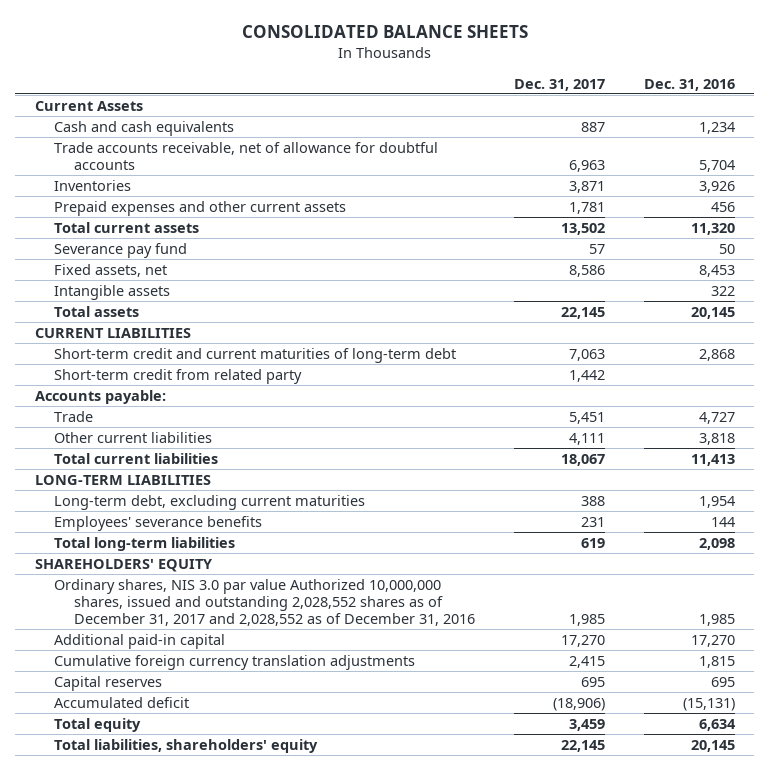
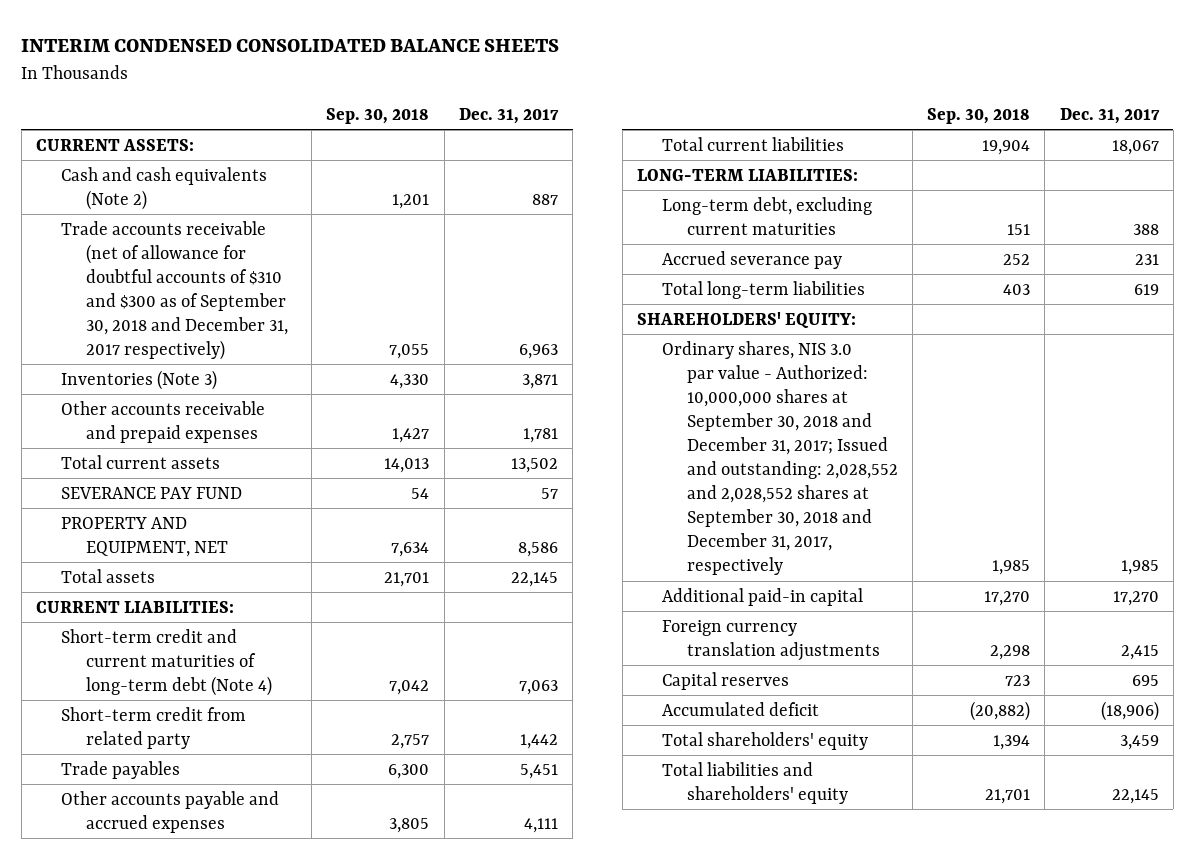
- CONSOLIDATED BALANCE SHEETS
+ INTERIM CONDENSED CONSOLIDATED BALANCE SHEETS
- | Dec. 31, 2017 | Dec. 31, 2016
+ | Sep. 30, 2018 | Dec. 31, 2017
- Current Assets
- Cash and cash equivalents | 887 | 1,234
- Trade accounts receivable, net of allowance for doubtful accounts | 6,963 | 5,704
- Inventories | 3,871 | 3,926
- Prepaid expenses and other current assets | 1,781 | 456
+ CURRENT ASSETS:
+ Cash and cash equivalents (Note 2) | 1,201 | 887
+ Trade accounts receivable (net of allowance for doubtful accounts of $310 and $300 as of September 30, 2018 and December 31, 2017 respectively) | 7,055 | 6,963
+ Inventories (Note 3) | 4,330 | 3,871
+ Other accounts receivable and prepaid expenses | 1,427 | 1,781
- Severance pay fund | 57 | 50
- Fixed assets, net | 8,586 | 8,453
- Intangible assets | | 322
+ SEVERANCE PAY FUND | 54 | 57
+ PROPERTY AND EQUIPMENT, NET | 7,634 | 8,586
- CURRENT LIABILITIES
- Short-term credit and current maturities of long-term debt | 7,063 | 2,868
+ CURRENT LIABILITIES:
+ Short-term credit and current maturities of long-term debt (Note 4) | 7,042 | 7,063
- Accounts payable:
- Trade | 5,451 | 4,727
- Other current liabilities | 4,111 | 3,818
+ Trade payables | 6,300 | 5,451
+ Other accounts payable and accrued expenses | 3,805 | 4,111
- LONG-TERM LIABILITIES
+ LONG-TERM LIABILITIES:
- Employees' severance benefits | 231 | 144
+ Accrued severance pay | 252 | 231
- SHAREHOLDERS' EQUITY
- Ordinary shares, NIS 3.0 par value Authorized 10,000,000 shares, issued and outstanding 2,028,552 shares as of December 31, 2017 and 2,028,552 as of December 31, 2016 | 1,985 | 1,985
+ SHAREHOLDERS' EQUITY:
+ Ordinary shares, NIS 3.0 par value - Authorized: 10,000,000 shares at September 30, 2018 and December 31, 2017; Issued and outstanding: 2,028,552 and 2,028,552 shares at September 30, 2018 and December 31, 2017, respectively | 1,985 | 1,985
- Cumulative foreign currency translation adjustments | 2,415 | 1,815
+ Foreign currency translation adjustments | 2,298 | 2,415
- Total equity | 3,459 | 6,634
- Total liabilities, shareholders' equity | 22,145 | 20,145
+ Total shareholders' equity | 1,394 | 3,459
+ Total liabilities and shareholders' equity | 21,701 | 22,145

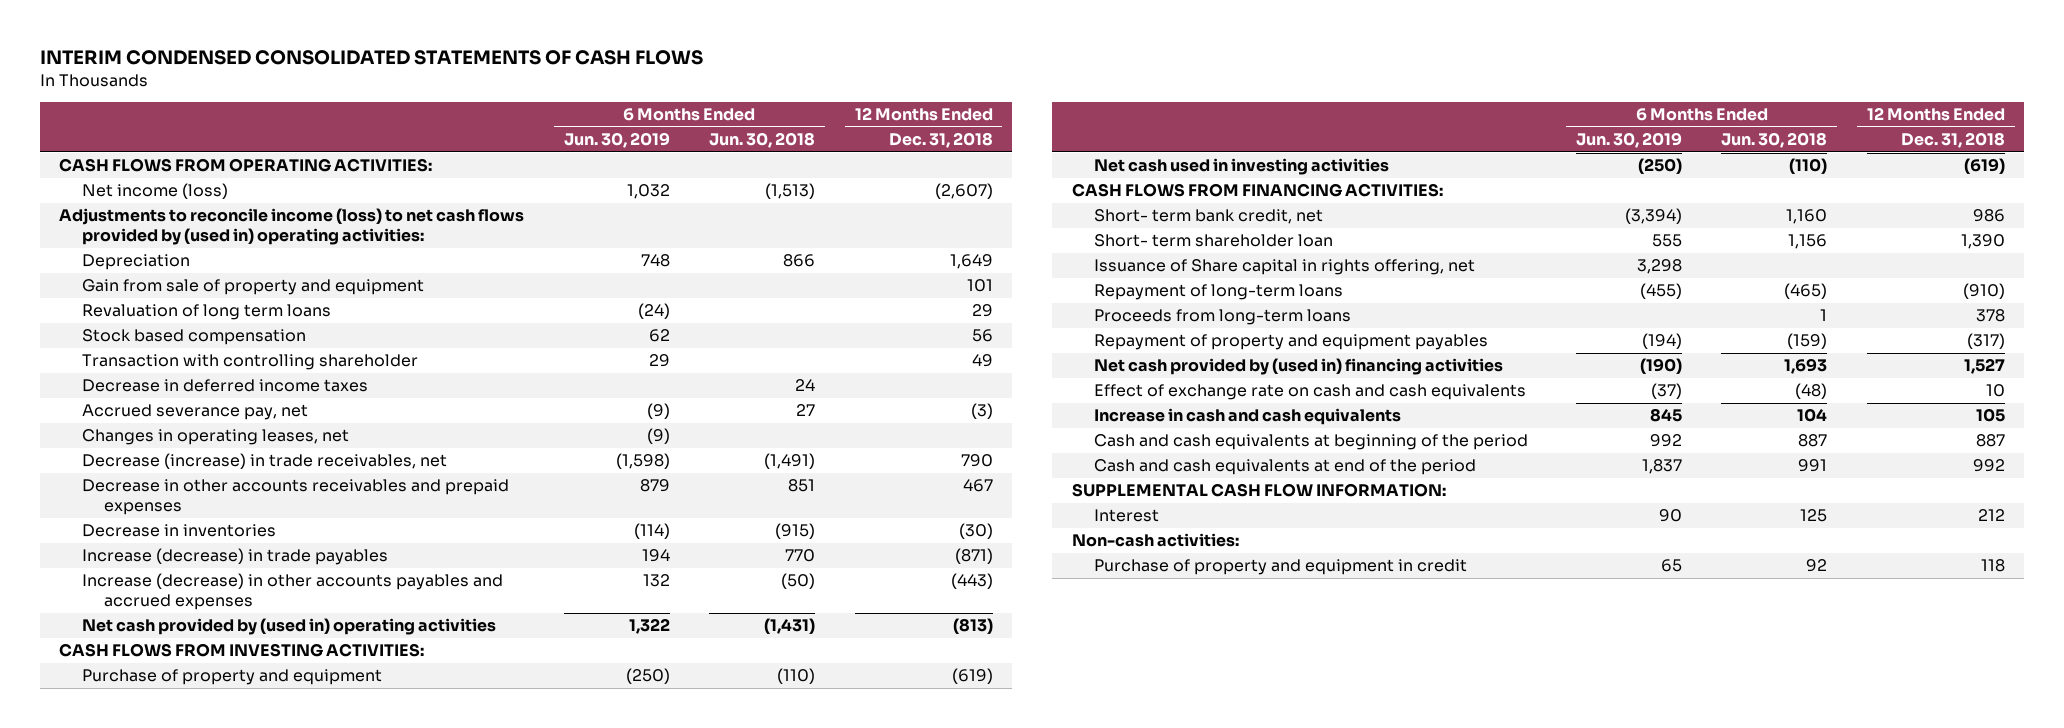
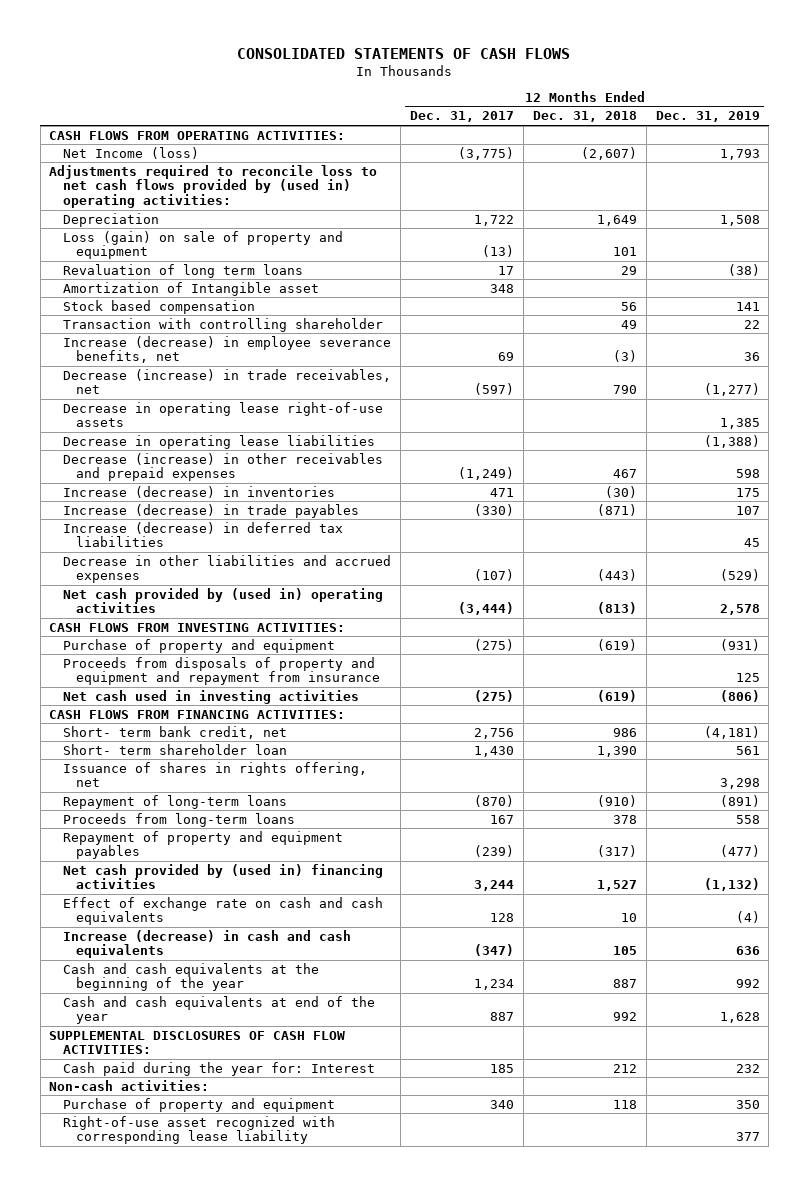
- INTERIM CONDENSED CONSOLIDATED STATEMENTS OF CASH FLOWS
+ CONSOLIDATED STATEMENTS OF CASH FLOWS
- | 6 Months Ended Jun. 30, 2019 | 6 Months Ended Jun. 30, 2018 | 12 Months Ended Dec. 31, 2018
+ | 12 Months Ended Dec. 31, 2017 | 12 Months Ended Dec. 31, 2018 | 12 Months Ended Dec. 31, 2019
- Net income (loss) | 1,032 | (1,513) | (2,607)
- Adjustments to reconcile income (loss) to net cash flows provided by (used in) operating activities:
+ Net Income (loss) | (3,775) | (2,607) | 1,793
+ Adjustments required to reconcile loss to net cash flows provided by (used in) operating activities:
- Gain from sale of property and equipment | | | 101
+ Loss (gain) on sale of property and equipment | (13) | 101 |
+ Amortization of Intangible asset | 348 | |
- Decrease in deferred income taxes | | 24 |
- Accrued severance pay, net | (9) | 27 | (3)
- Changes in operating leases, net | (9) | |
+ Increase (decrease) in employee severance benefits, net | 69 | (3) | 36
- Decrease in other accounts receivables and prepaid expenses | 879 | 851 | 467
- Decrease in inventories | (114) | (915) | (30)
+ Decrease in operating lease right-of-use assets | | | 1,385
+ Decrease in operating lease liabilities | | | (1,388)
+ Decrease (increase) in other receivables and prepaid expenses | (1,249) | 467 | 598
+ Increase (decrease) in inventories | 471 | (30) | 175
- Increase (decrease) in other accounts payables and accrued expenses | 132 | (50) | (443)
+ Increase (decrease) in deferred tax liabilities | | | 45
+ Decrease in other liabilities and accrued expenses | (107) | (443) | (529)
+ Proceeds from disposals of property and equipment and repayment from insurance | | | 125
- Issuance of Share capital in rights offering, net | 3,298 | |
+ Issuance of shares in rights offering, net | | | 3,298
- Increase in cash and cash equivalents | 845 | 104 | 105
- Cash and cash equivalents at beginning of the period | 992 | 887 | 887
- Cash and cash equivalents at end of the period | 1,837 | 991 | 992
- SUPPLEMENTAL CASH FLOW INFORMATION:
- Interest | 90 | 125 | 212
+ Increase (decrease) in cash and cash equivalents | (347) | 105 | 636
+ Cash and cash equivalents at the beginning of the year | 1,234 | 887 | 992
+ Cash and cash equivalents at end of the year | 887 | 992 | 1,628
+ SUPPLEMENTAL DISCLOSURES OF CASH FLOW ACTIVITIES:
+ Cash paid during the year for: Interest | 185 | 212 | 232
- Purchase of property and equipment in credit | 65 | 92 | 118
+ Purchase of property and equipment | 340 | 118 | 350
+ Right-of-use asset recognized with corresponding lease liability | | | 377

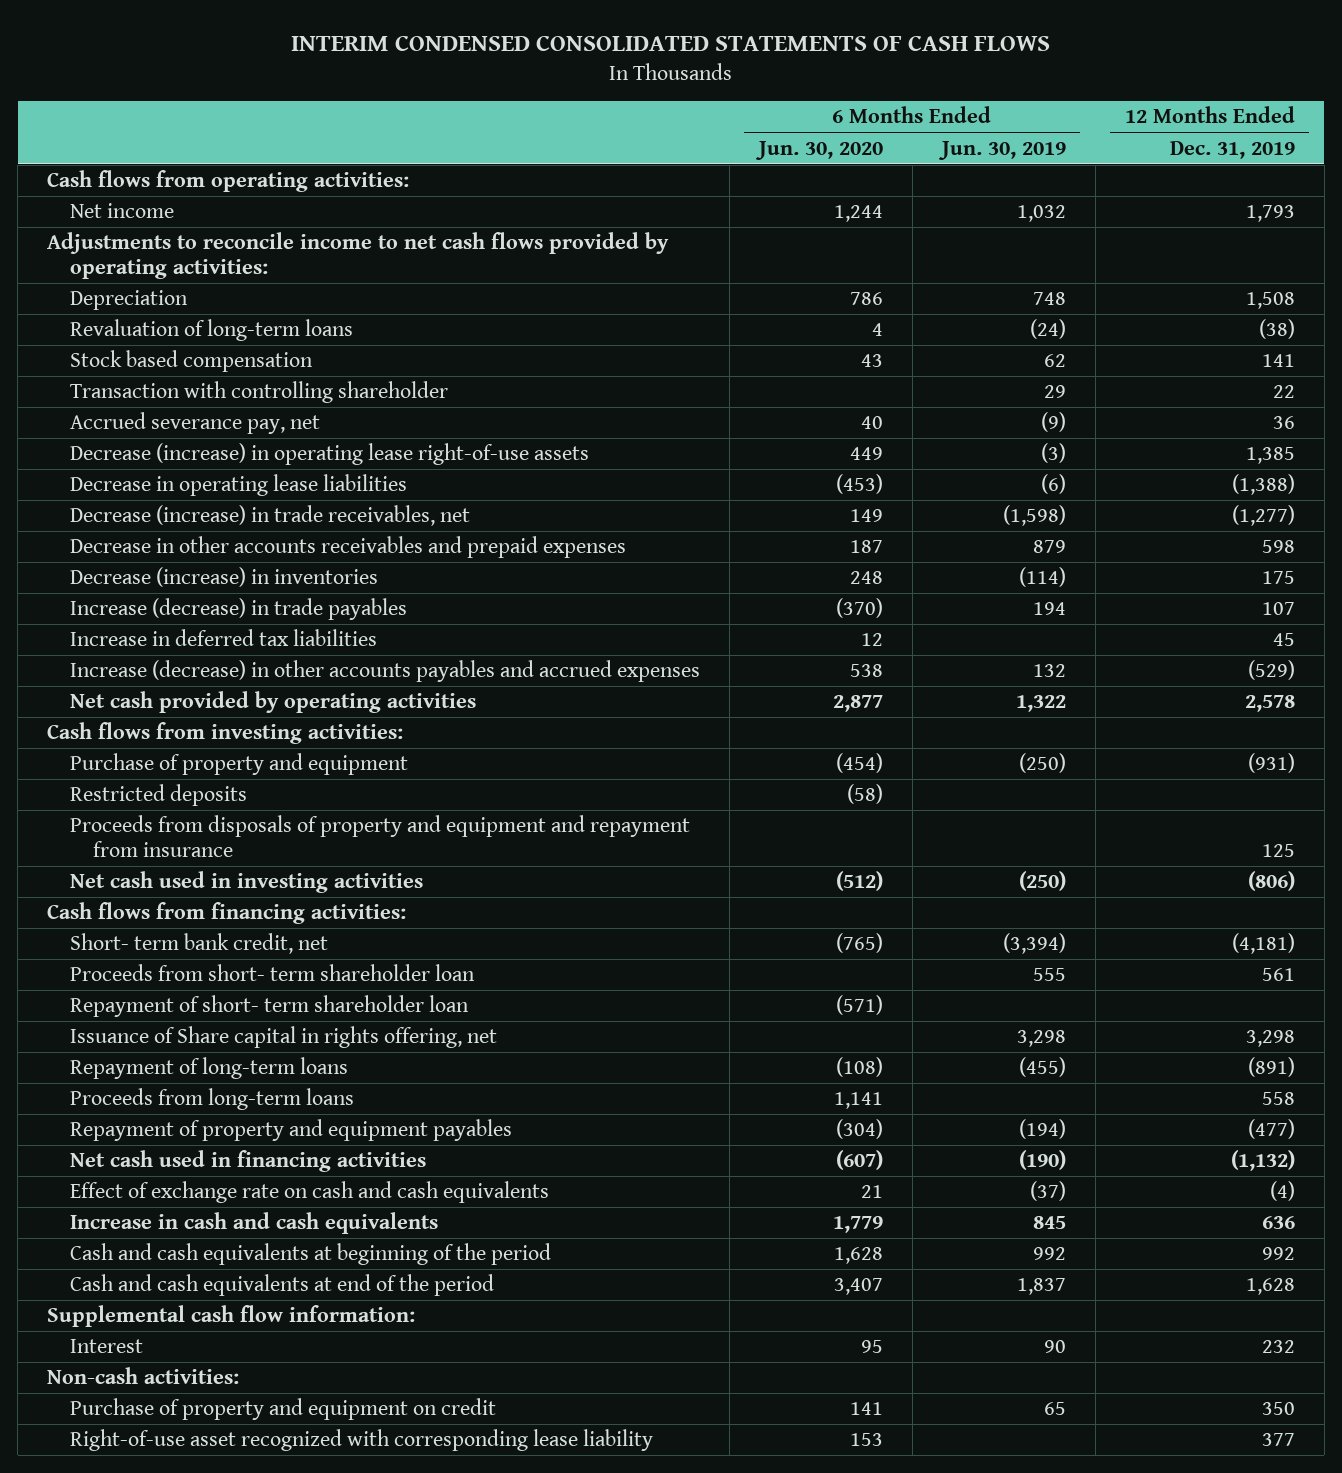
- CONSOLIDATED STATEMENTS OF CASH FLOWS
+ INTERIM CONDENSED CONSOLIDATED STATEMENTS OF CASH FLOWS
- | 12 Months Ended Dec. 31, 2017 | 12 Months Ended Dec. 31, 2018 | 12 Months Ended Dec. 31, 2019
+ | 6 Months Ended Jun. 30, 2020 | 6 Months Ended Jun. 30, 2019 | 12 Months Ended Dec. 31, 2019
- CASH FLOWS FROM OPERATING ACTIVITIES:
- Net Income (loss) | (3,775) | (2,607) | 1,793
- Adjustments required to reconcile loss to net cash flows provided by (used in) operating activities:
+ Cash flows from operating activities:
+ Net income | 1,244 | 1,032 | 1,793
+ Adjustments to reconcile income to net cash flows provided by operating activities:
- Loss (gain) on sale of property and equipment | (13) | 101 |
- Revaluation of long term loans | 17 | 29 | (38)
- Amortization of Intangible asset | 348 | |
+ Revaluation of long-term loans | 4 | (24) | (38)
- Increase (decrease) in employee severance benefits, net | 69 | (3) | 36
- Decrease in operating lease right-of-use assets | | | 1,385
+ Accrued severance pay, net | 40 | (9) | 36
+ Decrease (increase) in operating lease right-of-use assets | 449 | (3) | 1,385
- Decrease (increase) in other receivables and prepaid expenses | (1,249) | 467 | 598
- Increase (decrease) in inventories | 471 | (30) | 175
moved down: Decrease (increase) in trade receivables, net | 149 | (1,598) | (1,277)
+ Decrease in other accounts receivables and prepaid expenses | 187 | 879 | 598
+ Decrease (increase) in inventories | 248 | (114) | 175
- Increase (decrease) in deferred tax liabilities | | | 45
- Decrease in other liabilities and accrued expenses | (107) | (443) | (529)
- Net cash provided by (used in) operating activities | (3,444) | (813) | 2,578
- CASH FLOWS FROM INVESTING ACTIVITIES:
+ Increase in deferred tax liabilities | 12 | | 45
+ Increase (decrease) in other accounts payables and accrued expenses | 538 | 132 | (529)
+ Net cash provided by operating activities | 2,877 | 1,322 | 2,578
+ Cash flows from investing activities:
+ Restricted deposits | (58) | |
- CASH FLOWS FROM FINANCING ACTIVITIES:
+ Cash flows from financing activities:
- Short- term shareholder loan | 1,430 | 1,390 | 561
- Issuance of shares in rights offering, net | | | 3,298
+ Proceeds from short- term shareholder loan | | 555 | 561
+ Repayment of short- term shareholder loan | (571) | |
+ Issuance of Share capital in rights offering, net | | 3,298 | 3,298
- Net cash provided by (used in) financing activities | 3,244 | 1,527 | (1,132)
+ Net cash used in financing activities | (607) | (190) | (1,132)
- Increase (decrease) in cash and cash equivalents | (347) | 105 | 636
- Cash and cash equivalents at the beginning of the year | 1,234 | 887 | 992
- Cash and cash equivalents at end of the year | 887 | 992 | 1,628
- SUPPLEMENTAL DISCLOSURES OF CASH FLOW ACTIVITIES:
- Cash paid during the year for: Interest | 185 | 212 | 232
+ Increase in cash and cash equivalents | 1,779 | 845 | 636
+ Cash and cash equivalents at beginning of the period | 1,628 | 992 | 992
+ Cash and cash equivalents at end of the period | 3,407 | 1,837 | 1,628
+ Supplemental cash flow information:
+ Interest | 95 | 90 | 232
- Purchase of property and equipment | 340 | 118 | 350
+ Purchase of property and equipment on credit | 141 | 65 | 350

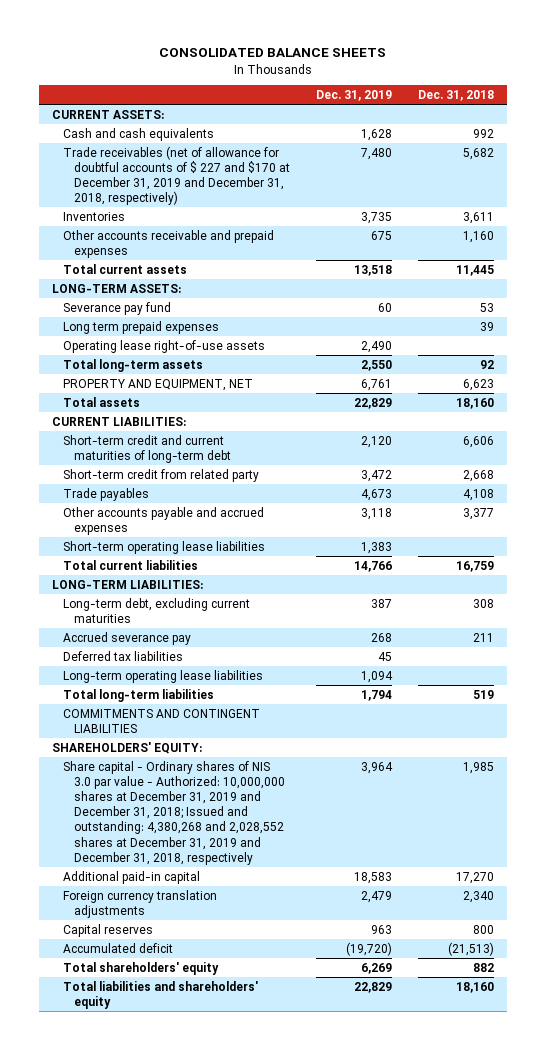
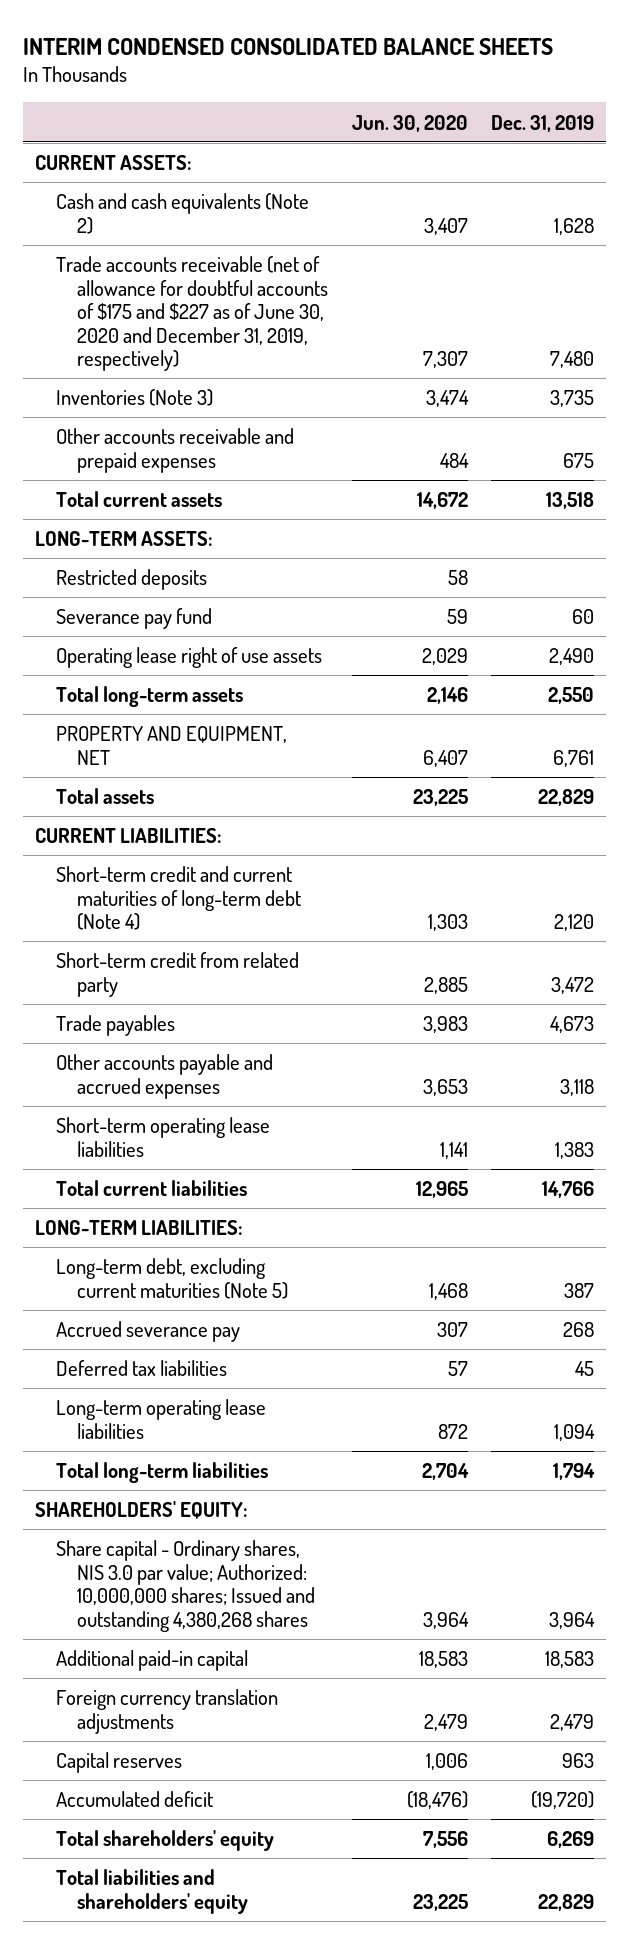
- CONSOLIDATED BALANCE SHEETS
+ INTERIM CONDENSED CONSOLIDATED BALANCE SHEETS
- | Dec. 31, 2019 | Dec. 31, 2018
+ | Jun. 30, 2020 | Dec. 31, 2019
- Cash and cash equivalents | 1,628 | 992
- Trade receivables (net of allowance for doubtful accounts of $ 227 and $170 at December 31, 2019 and December 31, 2018, respectively) | 7,480 | 5,682
- Inventories | 3,735 | 3,611
+ Cash and cash equivalents (Note 2) | 3,407 | 1,628
+ Trade accounts receivable (net of allowance for doubtful accounts of $175 and $227 as of June 30, 2020 and December 31, 2019, respectively) | 7,307 | 7,480
+ Inventories (Note 3) | 3,474 | 3,735
+ Restricted deposits | 58 |
- Long term prepaid expenses | | 39
- Operating lease right-of-use assets | 2,490 |
+ Operating lease right of use assets | 2,029 | 2,490
- Short-term credit and current maturities of long-term debt | 2,120 | 6,606
+ Short-term credit and current maturities of long-term debt (Note 4) | 1,303 | 2,120
- Long-term debt, excluding current maturities | 387 | 308
+ Long-term debt, excluding current maturities (Note 5) | 1,468 | 387
- COMMITMENTS AND CONTINGENT LIABILITIES
- Share capital - Ordinary shares of NIS 3.0 par value - Authorized: 10,000,000 shares at December 31, 2019 and December 31, 2018; Issued and outstanding: 4,380,268 and 2,028,552 shares at December 31, 2019 and December 31, 2018, respectively | 3,964 | 1,985
+ Share capital - Ordinary shares, NIS 3.0 par value; Authorized: 10,000,000 shares; Issued and outstanding 4,380,268 shares | 3,964 | 3,964

